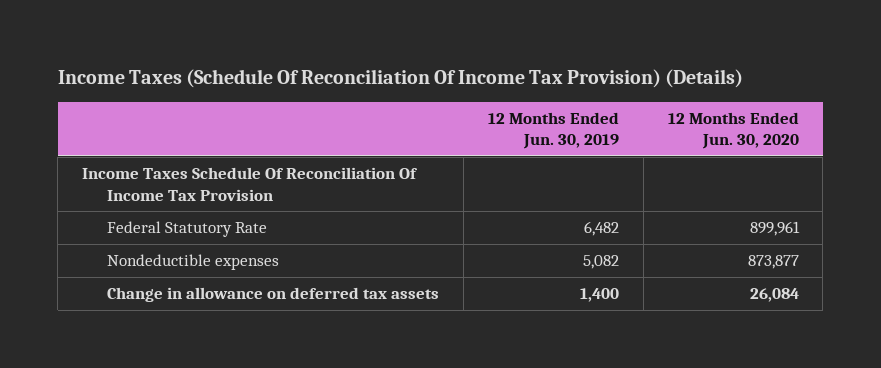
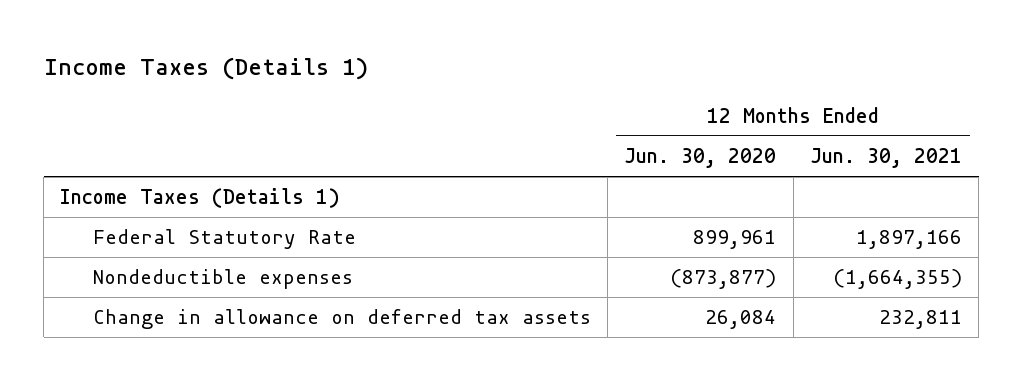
- Income Taxes (Schedule Of Reconciliation Of Income Tax Provision) (Details)
+ Income Taxes (Details 1)
- | 12 Months Ended Jun. 30, 2019 | 12 Months Ended Jun. 30, 2020
+ | 12 Months Ended Jun. 30, 2020 | 12 Months Ended Jun. 30, 2021
- Income Taxes Schedule Of Reconciliation Of Income Tax Provision
+ Income Taxes (Details 1)
- Nondeductible expenses | 5,082 | 873,877
+ Nondeductible expenses | (873,877) | (1,664,355)

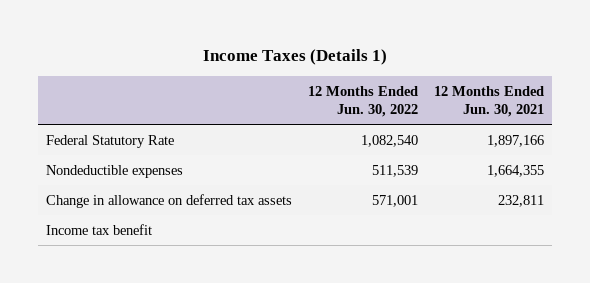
- | 12 Months Ended Jun. 30, 2020 | 12 Months Ended Jun. 30, 2021
+ | 12 Months Ended Jun. 30, 2022 | 12 Months Ended Jun. 30, 2021
- Income Taxes (Details 1)
- Nondeductible expenses | (873,877) | (1,664,355)
+ Nondeductible expenses | 511,539 | 1,664,355
+ Income tax benefit

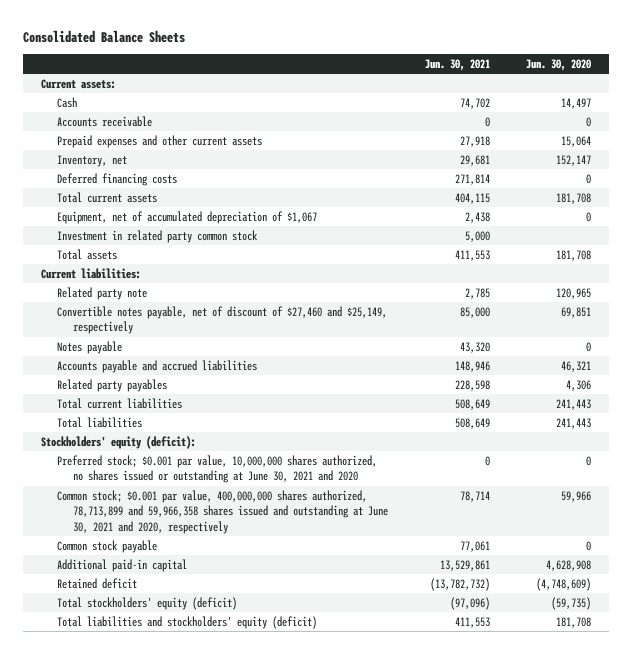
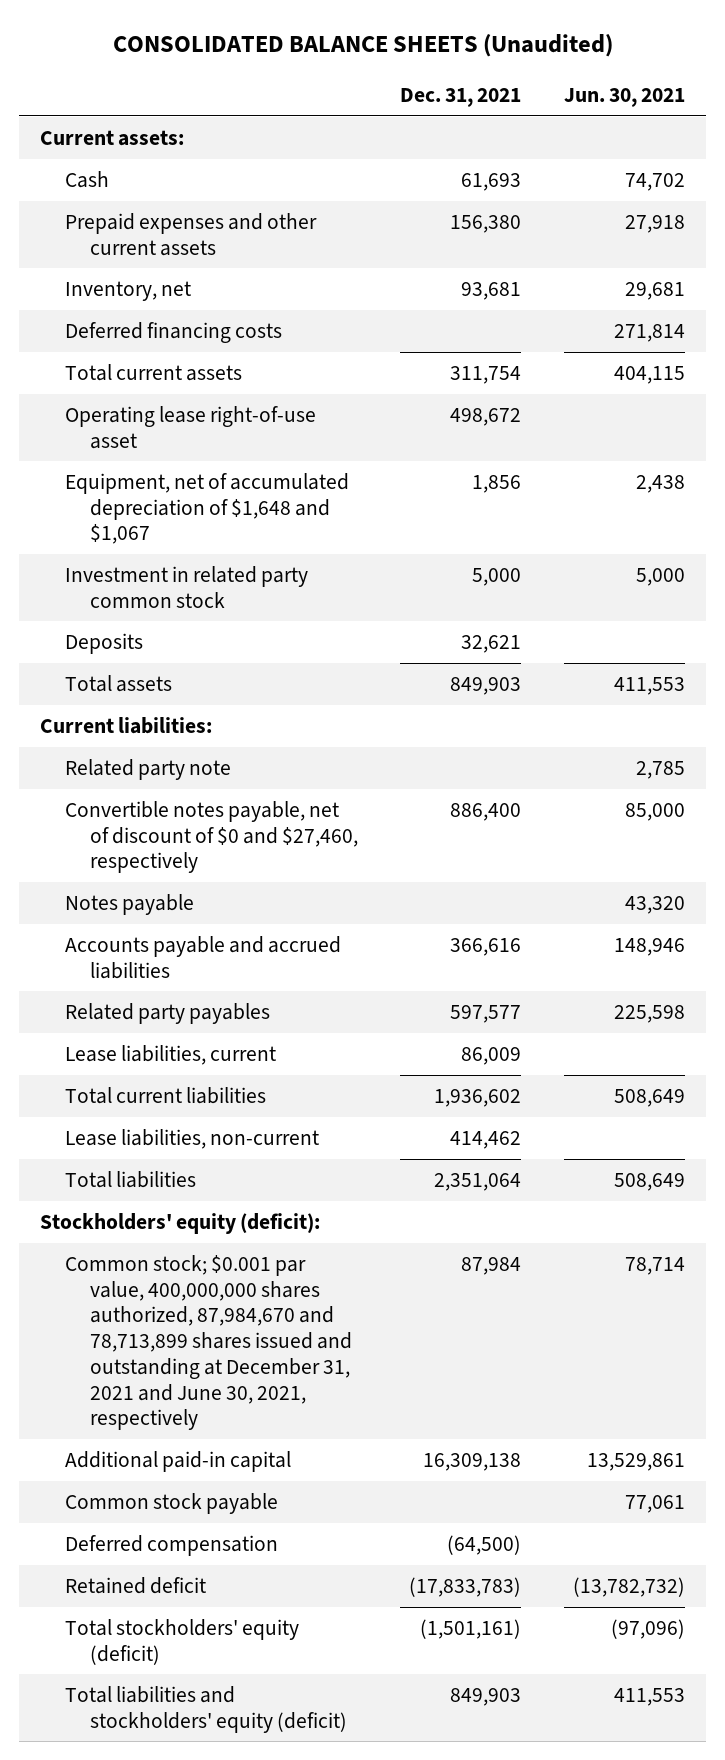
- Consolidated Balance Sheets
+ CONSOLIDATED BALANCE SHEETS (Unaudited)
- | Jun. 30, 2021 | Jun. 30, 2020
+ | Dec. 31, 2021 | Jun. 30, 2021
- Accounts receivable | 0 | 0
- Equipment, net of accumulated depreciation of $1,067 | 2,438 | 0
+ Operating lease right-of-use asset | 498,672 |
+ Equipment, net of accumulated depreciation of $1,648 and $1,067 | 1,856 | 2,438
+ Deposits | 32,621 |
- Convertible notes payable, net of discount of $27,460 and $25,149, respectively | 85,000 | 69,851
+ Convertible notes payable, net of discount of $0 and $27,460, respectively | 886,400 | 85,000
- Related party payables | 228,598 | 4,306
+ Related party payables | 597,577 | 225,598
+ Lease liabilities, current | 86,009 |
+ Lease liabilities, non-current | 414,462 |
- Preferred stock; $0.001 par value, 10,000,000 shares authorized, no shares issued or outstanding at June 30, 2021 and 2020 | 0 | 0
- Common stock; $0.001 par value, 400,000,000 shares authorized, 78,713,899 and 59,966,358 shares issued and outstanding at June 30, 2021 and 2020, respectively | 78,714 | 59,966
+ Common stock; $0.001 par value, 400,000,000 shares authorized, 87,984,670 and 78,713,899 shares issued and outstanding at December 31, 2021 and June 30, 2021, respectively | 87,984 | 78,714
moved down: Common stock payable | | 77,061
+ Deferred compensation | (64,500) |

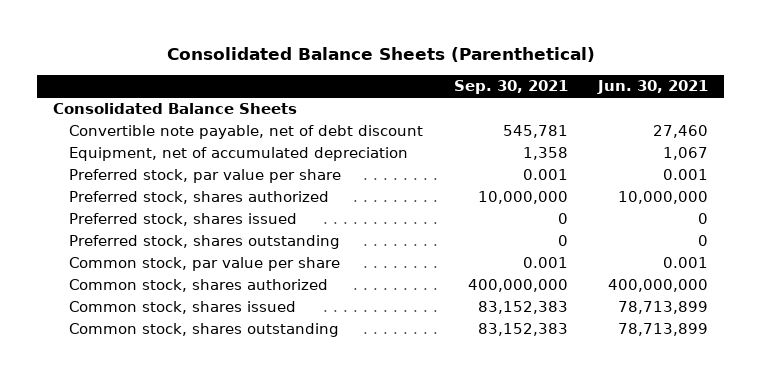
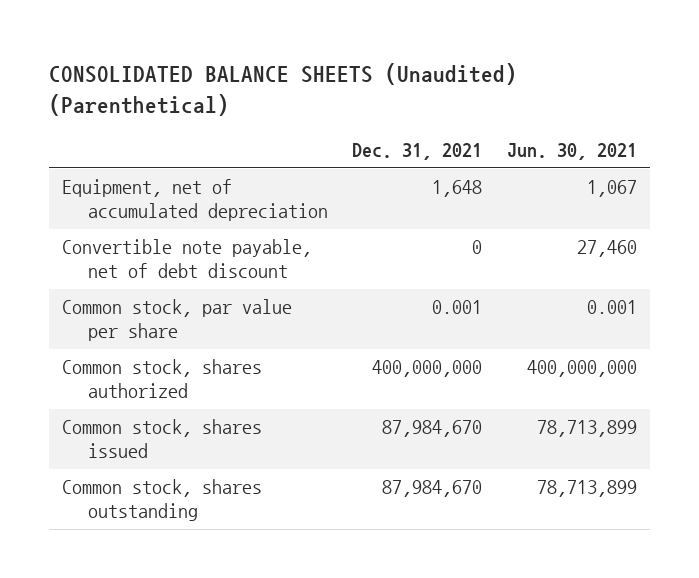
- Consolidated Balance Sheets (Parenthetical)
+ CONSOLIDATED BALANCE SHEETS (Unaudited) (Parenthetical)
- | Sep. 30, 2021 | Jun. 30, 2021
+ | Dec. 31, 2021 | Jun. 30, 2021
- Consolidated Balance Sheets
- Preferred stock, par value per share | 0.001 | 0.001
- Preferred stock, shares authorized | 10,000,000 | 10,000,000
- Preferred stock, shares issued | 0 | 0
- Preferred stock, shares outstanding | 0 | 0
moved down: Convertible note payable, net of debt discount | 0 | 27,460

